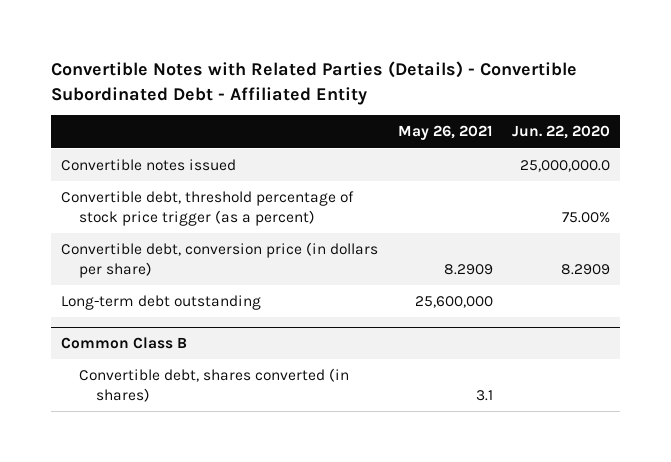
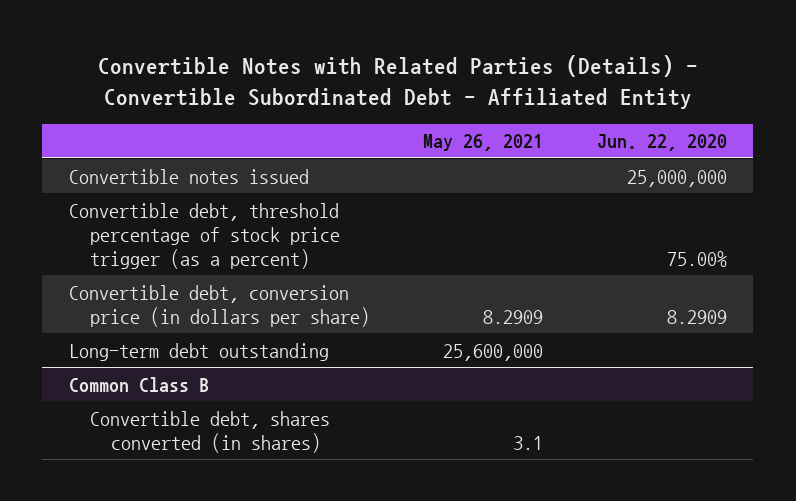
- Convertible notes issued | | 25,000,000.0
+ Convertible notes issued | | 25,000,000

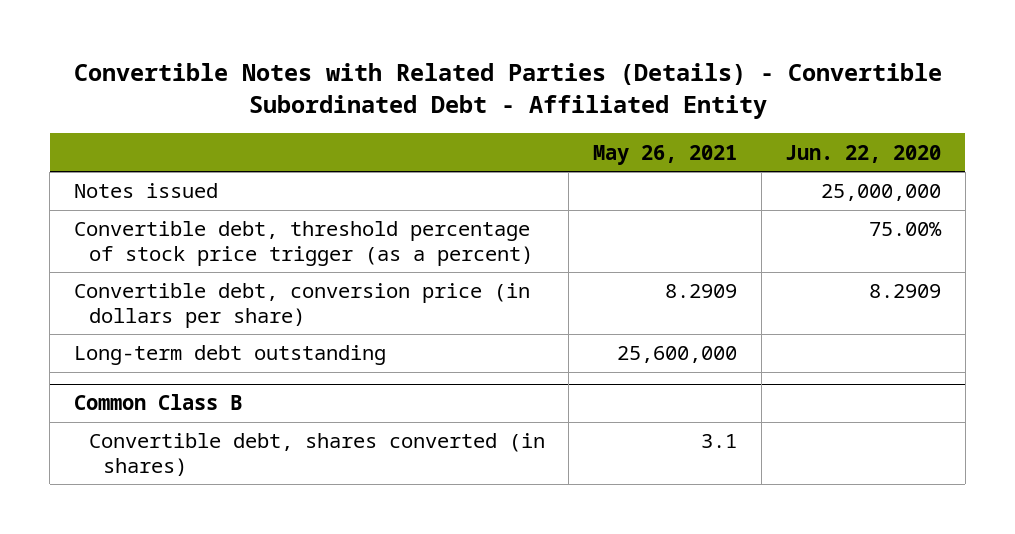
- Convertible notes issued | | 25,000,000
+ Notes issued | | 25,000,000

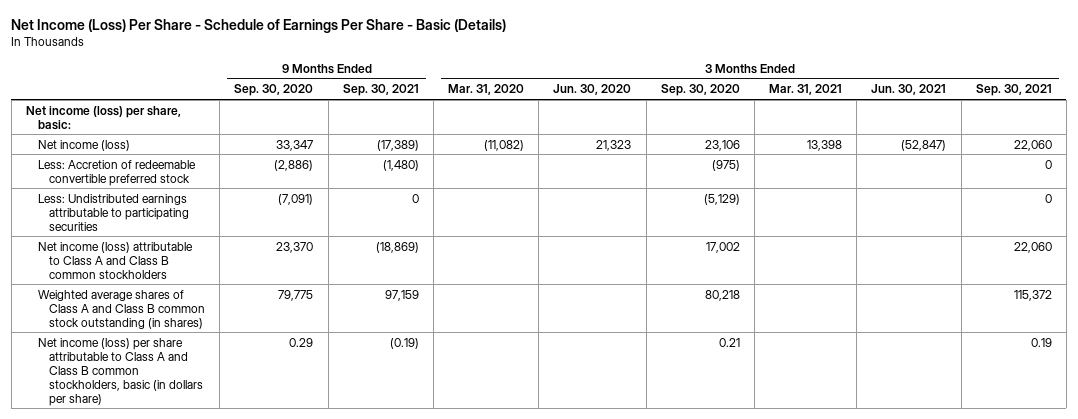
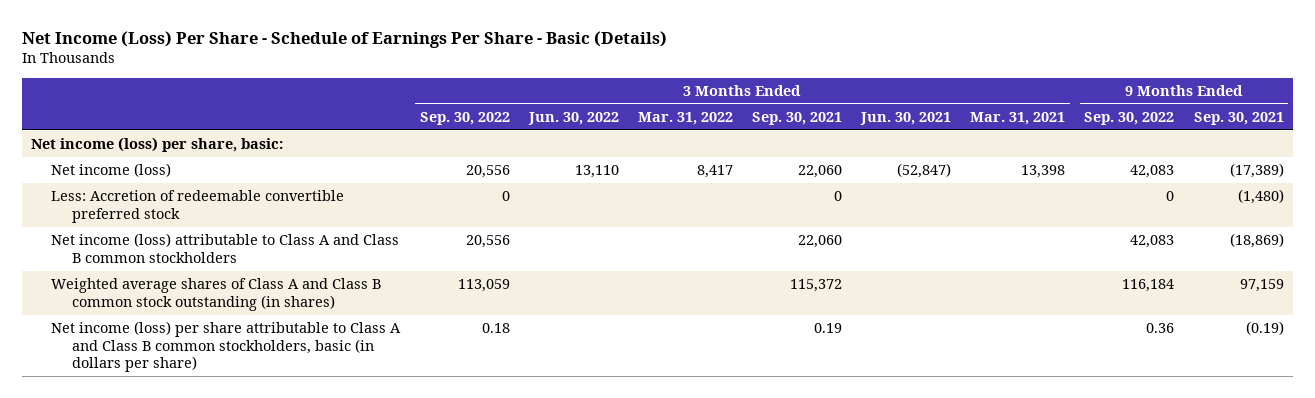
- | 9 Months Ended Sep. 30, 2020 | 9 Months Ended Sep. 30, 2021 | 3 Months Ended Mar. 31, 2020 | 3 Months Ended Jun. 30, 2020 | 3 Months Ended Sep. 30, 2020 | 3 Months Ended Mar. 31, 2021 | 3 Months Ended Jun. 30, 2021 | 3 Months Ended Sep. 30, 2021
+ | 3 Months Ended Sep. 30, 2022 | 3 Months Ended Jun. 30, 2022 | 3 Months Ended Mar. 31, 2022 | 3 Months Ended Sep. 30, 2021 | 3 Months Ended Jun. 30, 2021 | 3 Months Ended Mar. 31, 2021 | 9 Months Ended Sep. 30, 2022 | 9 Months Ended Sep. 30, 2021
- Less: Undistributed earnings attributable to participating securities | (7,091) | 0 | | | (5,129) | | | 0

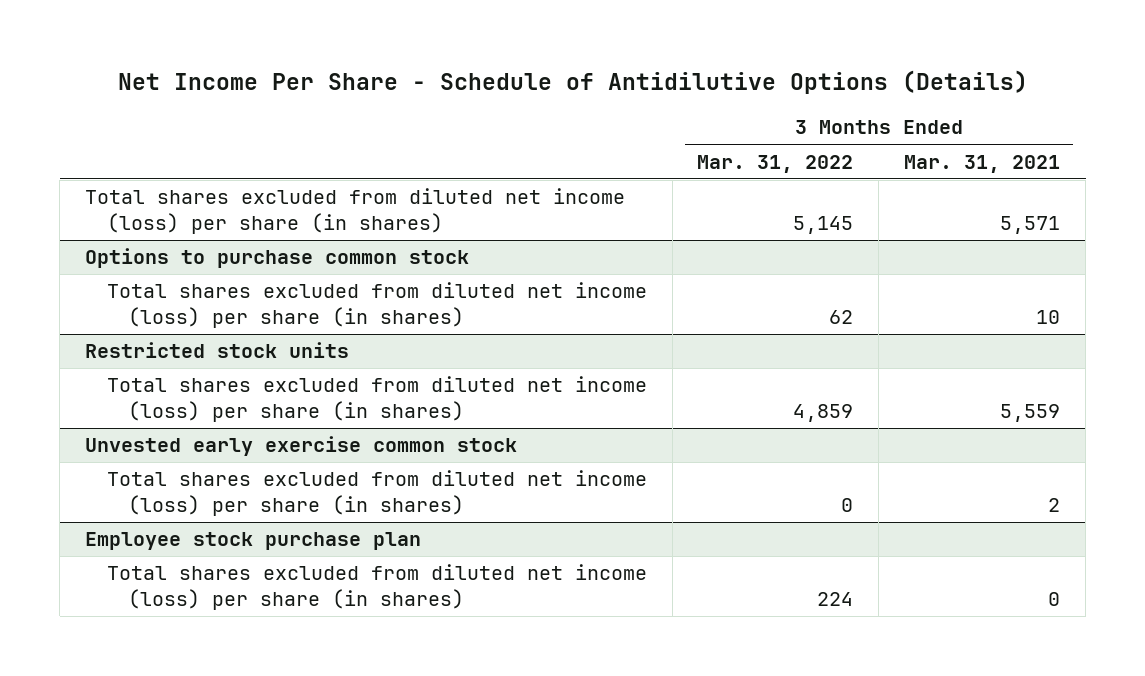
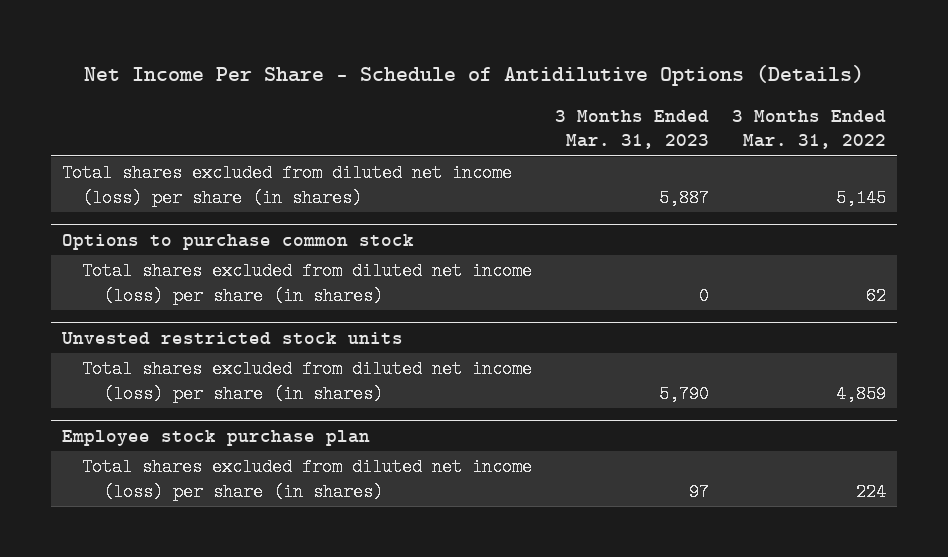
- | 3 Months Ended Mar. 31, 2022 | 3 Months Ended Mar. 31, 2021
+ | 3 Months Ended Mar. 31, 2023 | 3 Months Ended Mar. 31, 2022
- Restricted stock units
+ Unvested restricted stock units
- Unvested early exercise common stock
- Total shares excluded from diluted net income (loss) per share (in shares) | 0 | 2

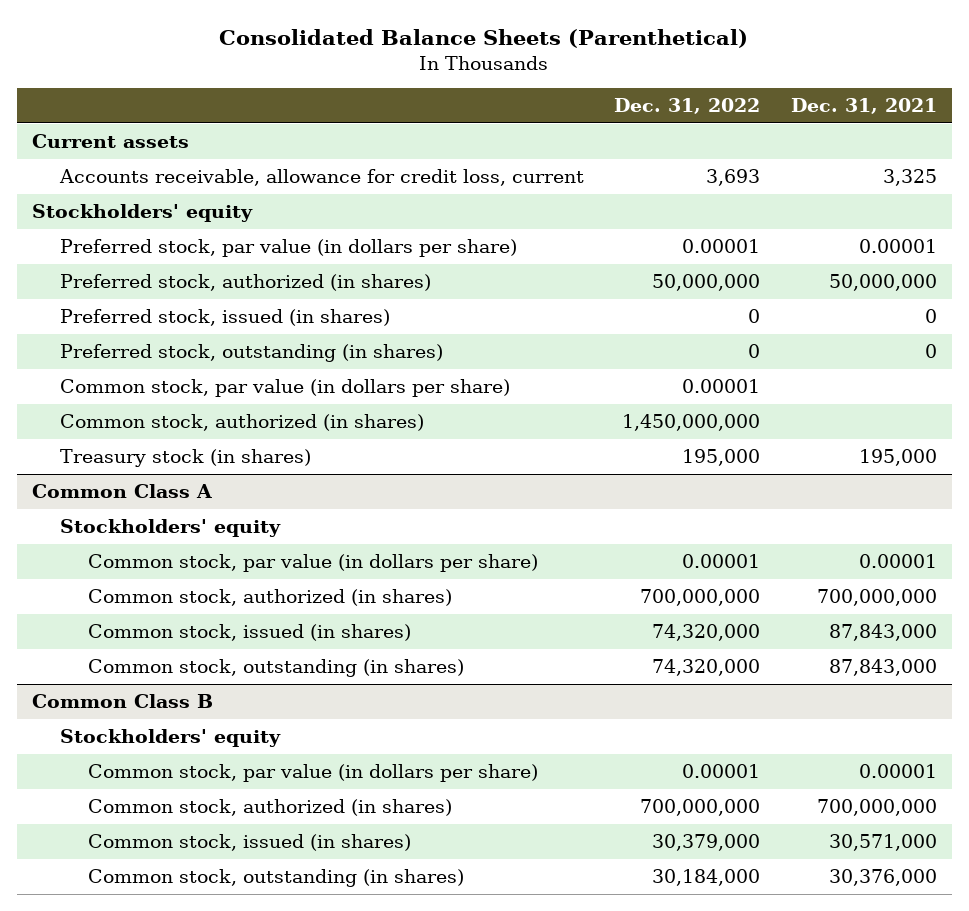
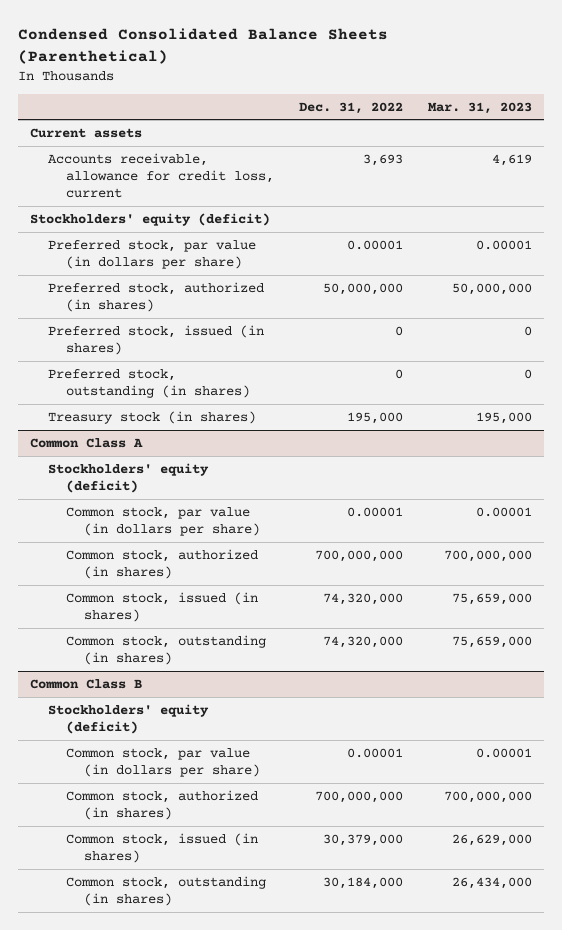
- Consolidated Balance Sheets (Parenthetical)
+ Condensed Consolidated Balance Sheets (Parenthetical)
- | Dec. 31, 2022 | Dec. 31, 2021
+ | Dec. 31, 2022 | Mar. 31, 2023
- Stockholders' equity
+ Stockholders' equity (deficit)
- Common stock, par value (in dollars per share) | 0.00001 |
- Common stock, authorized (in shares) | 1,450,000,000 |
@ Common Class A
- Stockholders' equity
+ Stockholders' equity (deficit)
@ Common Class B
- Stockholders' equity
+ Stockholders' equity (deficit)

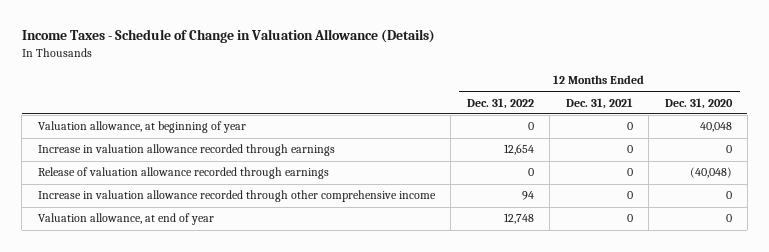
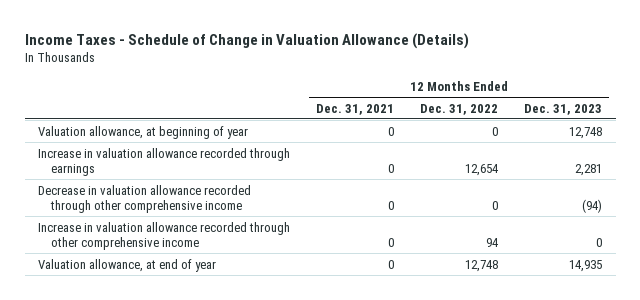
- | 12 Months Ended Dec. 31, 2022 | 12 Months Ended Dec. 31, 2021 | 12 Months Ended Dec. 31, 2020
+ | 12 Months Ended Dec. 31, 2021 | 12 Months Ended Dec. 31, 2022 | 12 Months Ended Dec. 31, 2023
- Release of valuation allowance recorded through earnings | 0 | 0 | (40,048)
+ Decrease in valuation allowance recorded through other comprehensive income | 0 | 0 | (94)

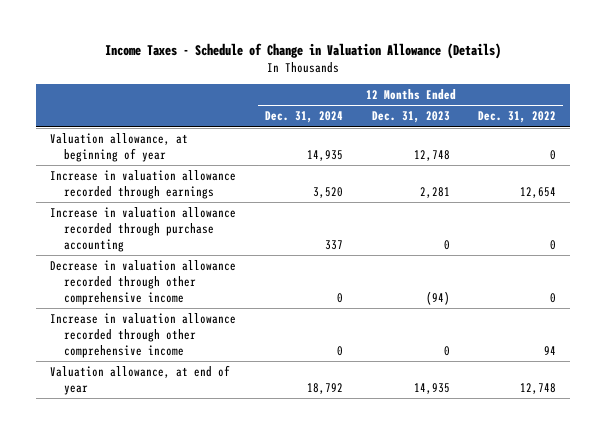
- | 12 Months Ended Dec. 31, 2021 | 12 Months Ended Dec. 31, 2022 | 12 Months Ended Dec. 31, 2023
+ | 12 Months Ended Dec. 31, 2024 | 12 Months Ended Dec. 31, 2023 | 12 Months Ended Dec. 31, 2022
+ Increase in valuation allowance recorded through purchase accounting | 337 | 0 | 0

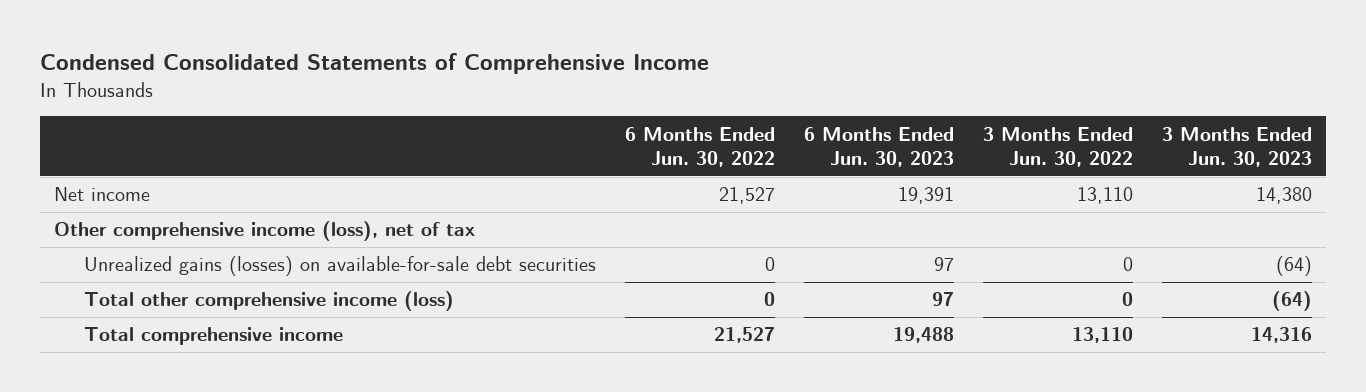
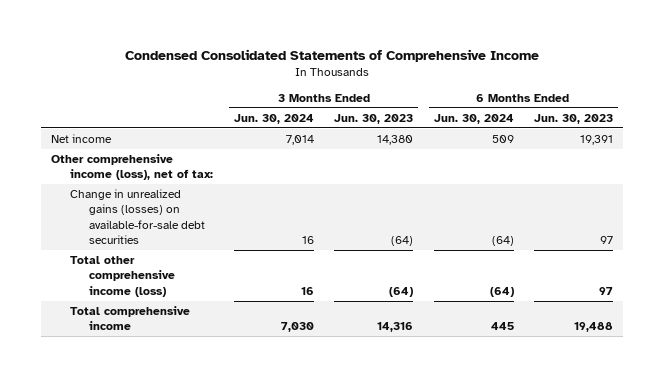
- | 6 Months Ended Jun. 30, 2022 | 6 Months Ended Jun. 30, 2023 | 3 Months Ended Jun. 30, 2022 | 3 Months Ended Jun. 30, 2023
+ | 3 Months Ended Jun. 30, 2024 | 3 Months Ended Jun. 30, 2023 | 6 Months Ended Jun. 30, 2024 | 6 Months Ended Jun. 30, 2023
- Other comprehensive income (loss), net of tax
- Unrealized gains (losses) on available-for-sale debt securities | 0 | 97 | 0 | (64)
+ Other comprehensive income (loss), net of tax:
+ Change in unrealized gains (losses) on available-for-sale debt securities | 16 | (64) | (64) | 97

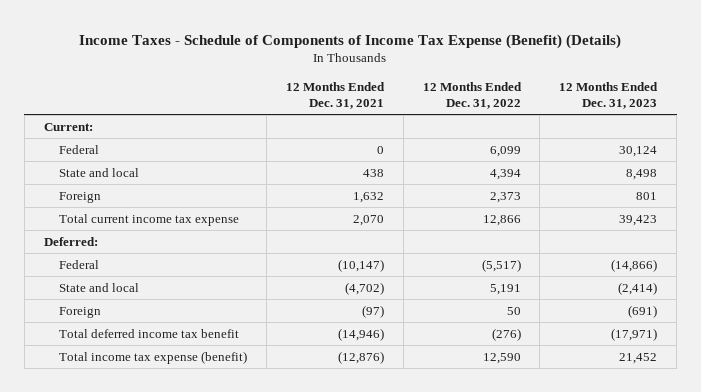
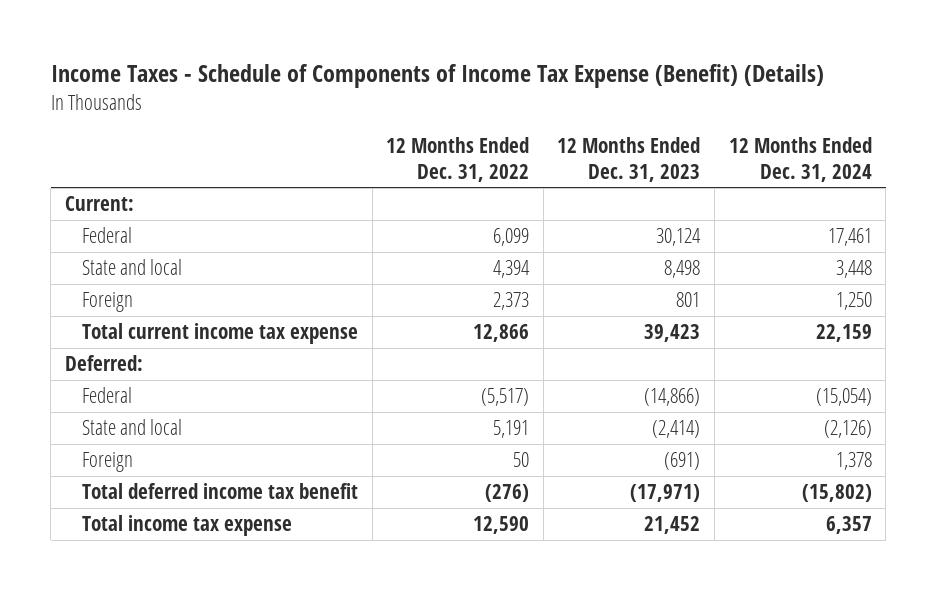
- | 12 Months Ended Dec. 31, 2021 | 12 Months Ended Dec. 31, 2022 | 12 Months Ended Dec. 31, 2023
+ | 12 Months Ended Dec. 31, 2022 | 12 Months Ended Dec. 31, 2023 | 12 Months Ended Dec. 31, 2024
- Total income tax expense (benefit) | (12,876) | 12,590 | 21,452
+ Total income tax expense | 12,590 | 21,452 | 6,357

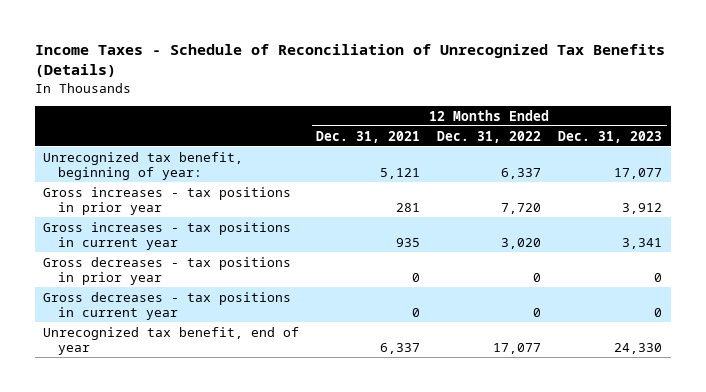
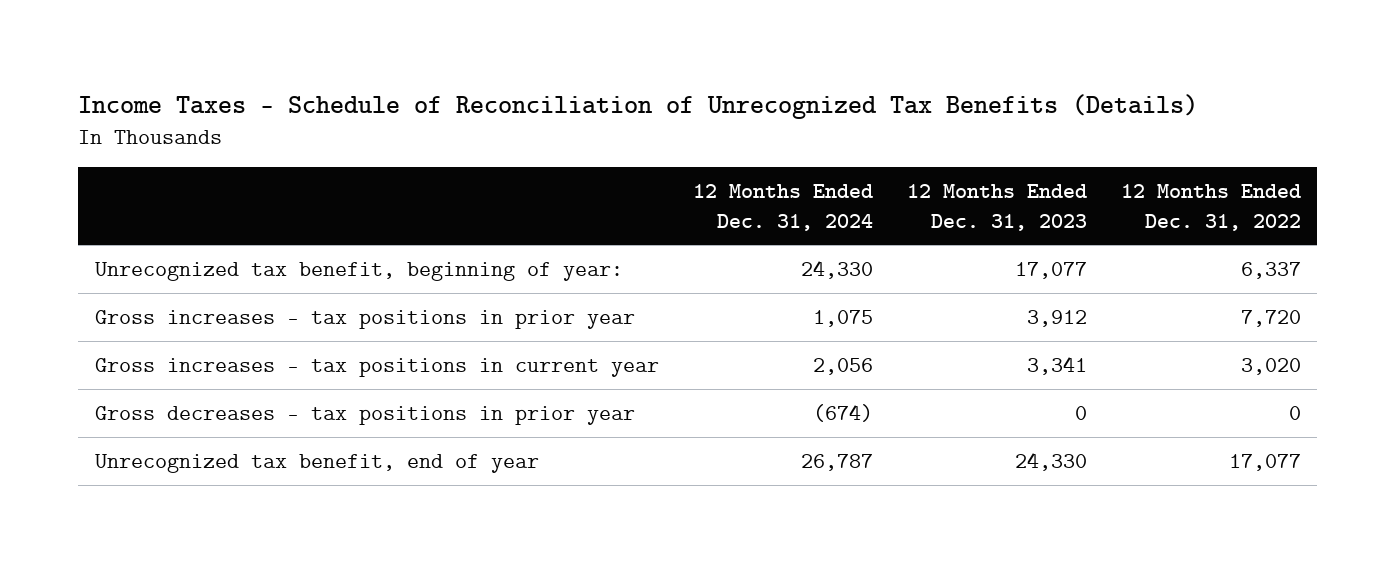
- | 12 Months Ended Dec. 31, 2021 | 12 Months Ended Dec. 31, 2022 | 12 Months Ended Dec. 31, 2023
+ | 12 Months Ended Dec. 31, 2024 | 12 Months Ended Dec. 31, 2023 | 12 Months Ended Dec. 31, 2022
- Gross decreases - tax positions in current year | 0 | 0 | 0

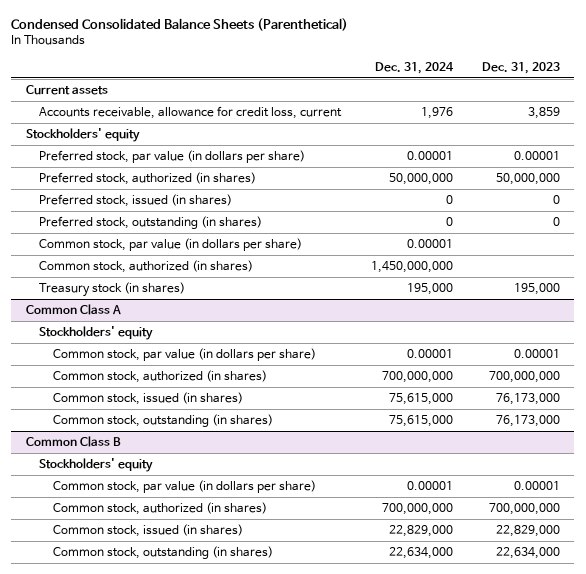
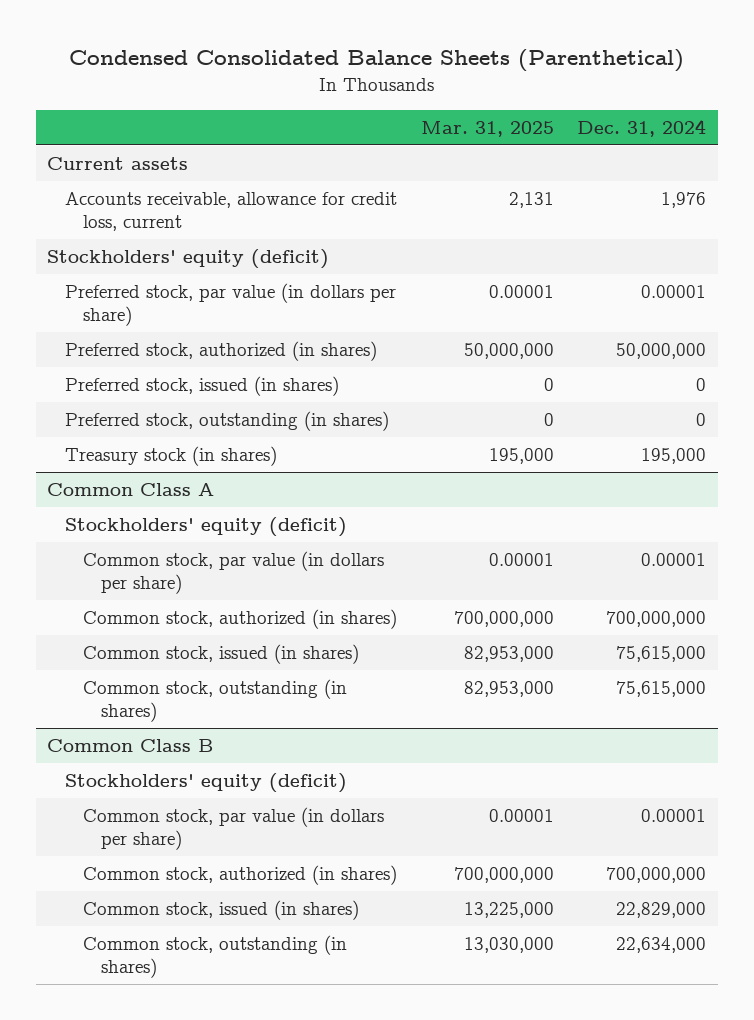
- | Dec. 31, 2024 | Dec. 31, 2023
+ | Mar. 31, 2025 | Dec. 31, 2024
- Stockholders' equity
+ Stockholders' equity (deficit)
- Common stock, par value (in dollars per share) | 0.00001 |
- Common stock, authorized (in shares) | 1,450,000,000 |
@ Common Class A
- Stockholders' equity
+ Stockholders' equity (deficit)
@ Common Class B
- Stockholders' equity
+ Stockholders' equity (deficit)

